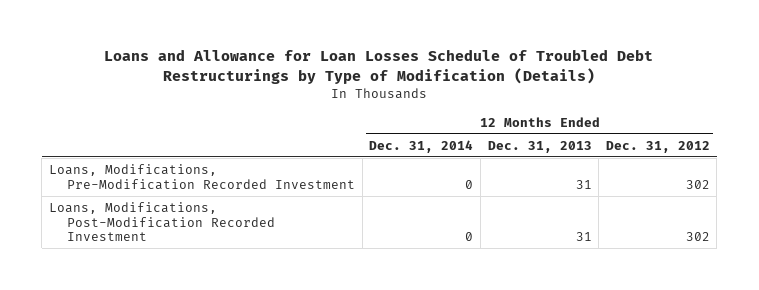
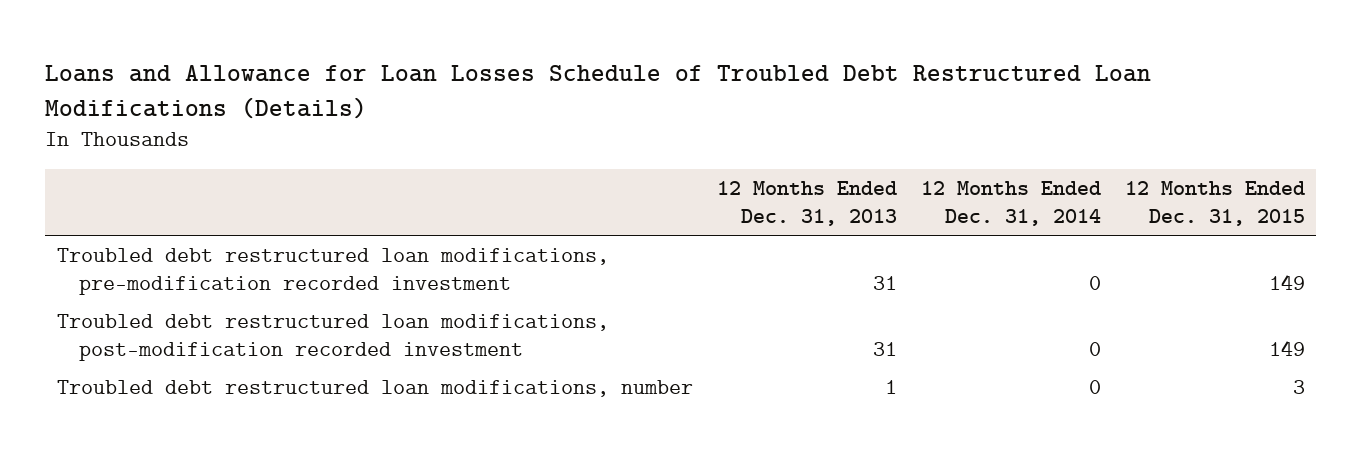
- Loans and Allowance for Loan Losses Schedule of Troubled Debt Restructurings by Type of Modification (Details)
+ Loans and Allowance for Loan Losses Schedule of Troubled Debt Restructured Loan Modifications (Details)
- | 12 Months Ended Dec. 31, 2014 | 12 Months Ended Dec. 31, 2013 | 12 Months Ended Dec. 31, 2012
+ | 12 Months Ended Dec. 31, 2013 | 12 Months Ended Dec. 31, 2014 | 12 Months Ended Dec. 31, 2015
- Loans, Modifications, Pre-Modification Recorded Investment | 0 | 31 | 302
- Loans, Modifications, Post-Modification Recorded Investment | 0 | 31 | 302
+ Troubled debt restructured loan modifications, pre-modification recorded investment | 31 | 0 | 149
+ Troubled debt restructured loan modifications, post-modification recorded investment | 31 | 0 | 149
+ Troubled debt restructured loan modifications, number | 1 | 0 | 3

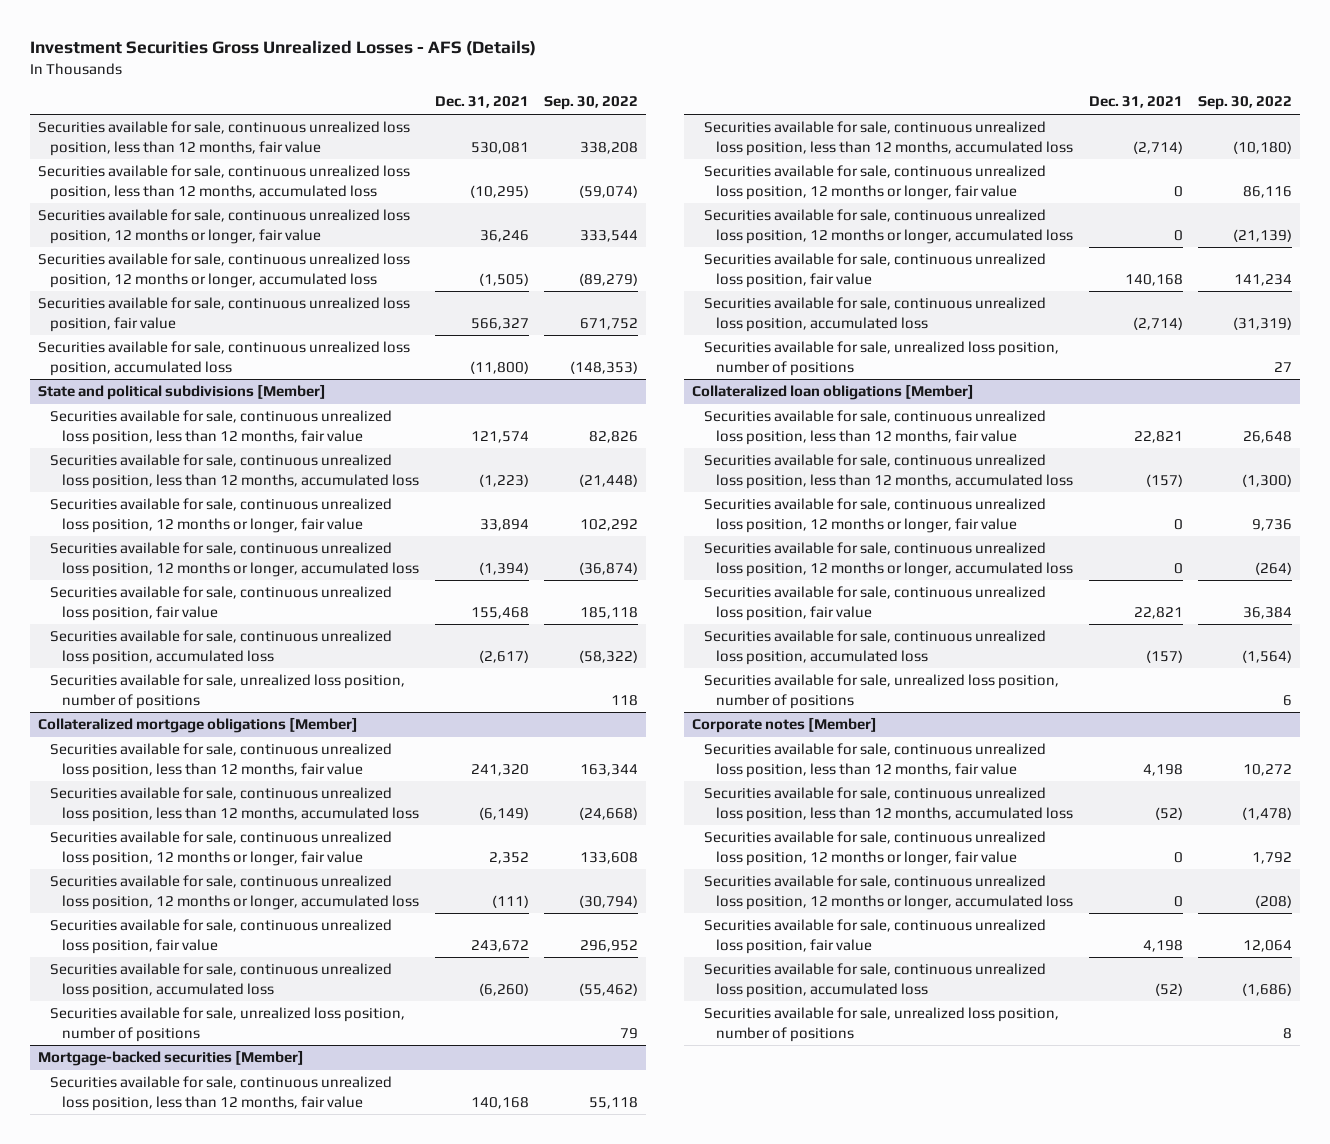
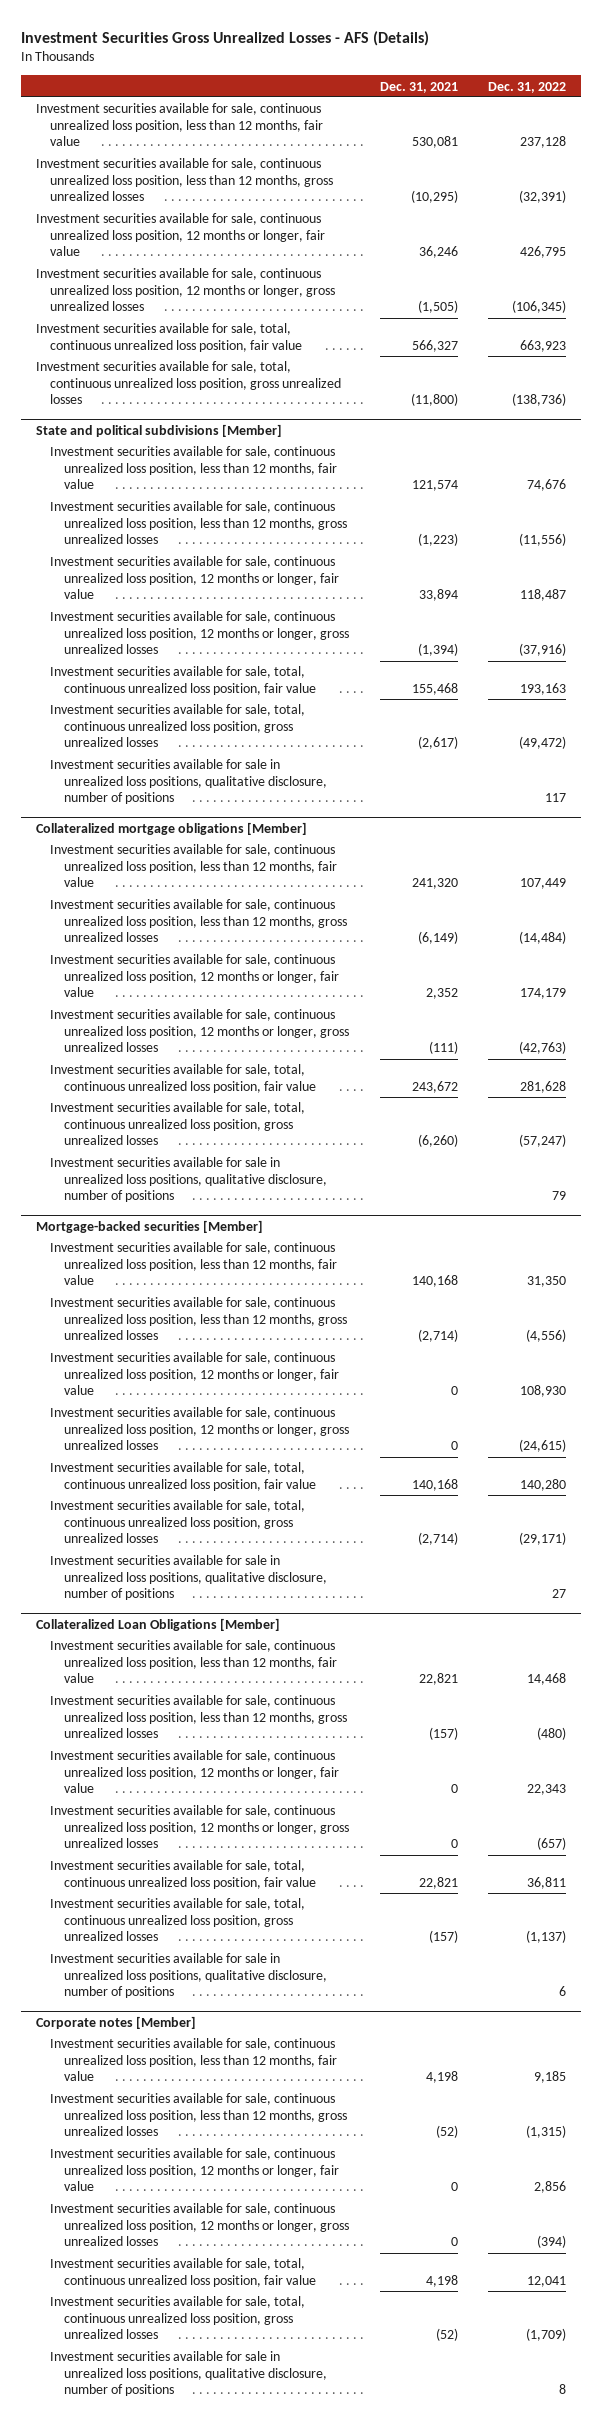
- | Dec. 31, 2021 | Sep. 30, 2022
+ | Dec. 31, 2021 | Dec. 31, 2022
- Securities available for sale, continuous unrealized loss position, less than 12 months, fair value | 530,081 | 338,208
- Securities available for sale, continuous unrealized loss position, less than 12 months, accumulated loss | (10,295) | (59,074)
- Securities available for sale, continuous unrealized loss position, 12 months or longer, fair value | 36,246 | 333,544
- Securities available for sale, continuous unrealized loss position, 12 months or longer, accumulated loss | (1,505) | (89,279)
- Securities available for sale, continuous unrealized loss position, fair value | 566,327 | 671,752
- Securities available for sale, continuous unrealized loss position, accumulated loss | (11,800) | (148,353)
+ Investment securities available for sale, continuous unrealized loss position, less than 12 months, fair value | 530,081 | 237,128
+ Investment securities available for sale, continuous unrealized loss position, less than 12 months, gross unrealized losses | (10,295) | (32,391)
+ Investment securities available for sale, continuous unrealized loss position, 12 months or longer, fair value | 36,246 | 426,795
+ Investment securities available for sale, continuous unrealized loss position, 12 months or longer, gross unrealized losses | (1,505) | (106,345)
+ Investment securities available for sale, total, continuous unrealized loss position, fair value | 566,327 | 663,923
+ Investment securities available for sale, total, continuous unrealized loss position, gross unrealized losses | (11,800) | (138,736)
@ State and political subdivisions [Member]
- Securities available for sale, continuous unrealized loss position, less than 12 months, fair value | 121,574 | 82,826
- Securities available for sale, continuous unrealized loss position, less than 12 months, accumulated loss | (1,223) | (21,448)
- Securities available for sale, continuous unrealized loss position, 12 months or longer, fair value | 33,894 | 102,292
- Securities available for sale, continuous unrealized loss position, 12 months or longer, accumulated loss | (1,394) | (36,874)
- Securities available for sale, continuous unrealized loss position, fair value | 155,468 | 185,118
- Securities available for sale, continuous unrealized loss position, accumulated loss | (2,617) | (58,322)
- Securities available for sale, unrealized loss position, number of positions | | 118
+ Investment securities available for sale, continuous unrealized loss position, less than 12 months, fair value | 121,574 | 74,676
+ Investment securities available for sale, continuous unrealized loss position, less than 12 months, gross unrealized losses | (1,223) | (11,556)
+ Investment securities available for sale, continuous unrealized loss position, 12 months or longer, fair value | 33,894 | 118,487
+ Investment securities available for sale, continuous unrealized loss position, 12 months or longer, gross unrealized losses | (1,394) | (37,916)
+ Investment securities available for sale, total, continuous unrealized loss position, fair value | 155,468 | 193,163
+ Investment securities available for sale, total, continuous unrealized loss position, gross unrealized losses | (2,617) | (49,472)
+ Investment securities available for sale in unrealized loss positions, qualitative disclosure, number of positions | | 117
@ Collateralized mortgage obligations [Member]
- Securities available for sale, continuous unrealized loss position, less than 12 months, fair value | 241,320 | 163,344
- Securities available for sale, continuous unrealized loss position, less than 12 months, accumulated loss | (6,149) | (24,668)
- Securities available for sale, continuous unrealized loss position, 12 months or longer, fair value | 2,352 | 133,608
- Securities available for sale, continuous unrealized loss position, 12 months or longer, accumulated loss | (111) | (30,794)
- Securities available for sale, continuous unrealized loss position, fair value | 243,672 | 296,952
- Securities available for sale, continuous unrealized loss position, accumulated loss | (6,260) | (55,462)
- Securities available for sale, unrealized loss position, number of positions | | 79
+ Investment securities available for sale, continuous unrealized loss position, less than 12 months, fair value | 241,320 | 107,449
+ Investment securities available for sale, continuous unrealized loss position, less than 12 months, gross unrealized losses | (6,149) | (14,484)
+ Investment securities available for sale, continuous unrealized loss position, 12 months or longer, fair value | 2,352 | 174,179
+ Investment securities available for sale, continuous unrealized loss position, 12 months or longer, gross unrealized losses | (111) | (42,763)
+ Investment securities available for sale, total, continuous unrealized loss position, fair value | 243,672 | 281,628
+ Investment securities available for sale, total, continuous unrealized loss position, gross unrealized losses | (6,260) | (57,247)
+ Investment securities available for sale in unrealized loss positions, qualitative disclosure, number of positions | | 79
@ Mortgage-backed securities [Member]
- Securities available for sale, continuous unrealized loss position, less than 12 months, fair value | 140,168 | 55,118
- Securities available for sale, continuous unrealized loss position, less than 12 months, accumulated loss | (2,714) | (10,180)
- Securities available for sale, continuous unrealized loss position, 12 months or longer, fair value | 0 | 86,116
- Securities available for sale, continuous unrealized loss position, 12 months or longer, accumulated loss | 0 | (21,139)
- Securities available for sale, continuous unrealized loss position, fair value | 140,168 | 141,234
- Securities available for sale, continuous unrealized loss position, accumulated loss | (2,714) | (31,319)
- Securities available for sale, unrealized loss position, number of positions | | 27
- Collateralized loan obligations [Member]
- Securities available for sale, continuous unrealized loss position, less than 12 months, fair value | 22,821 | 26,648
- Securities available for sale, continuous unrealized loss position, less than 12 months, accumulated loss | (157) | (1,300)
- Securities available for sale, continuous unrealized loss position, 12 months or longer, fair value | 0 | 9,736
- Securities available for sale, continuous unrealized loss position, 12 months or longer, accumulated loss | 0 | (264)
- Securities available for sale, continuous unrealized loss position, fair value | 22,821 | 36,384
- Securities available for sale, continuous unrealized loss position, accumulated loss | (157) | (1,564)
- Securities available for sale, unrealized loss position, number of positions | | 6
@ Mortgage-backed securities [Member]
+ Investment securities available for sale, continuous unrealized loss position, less than 12 months, fair value | 140,168 | 31,350
+ Investment securities available for sale, continuous unrealized loss position, less than 12 months, gross unrealized losses | (2,714) | (4,556)
+ Investment securities available for sale, continuous unrealized loss position, 12 months or longer, fair value | 0 | 108,930
+ Investment securities available for sale, continuous unrealized loss position, 12 months or longer, gross unrealized losses | 0 | (24,615)
+ Investment securities available for sale, total, continuous unrealized loss position, fair value | 140,168 | 140,280
+ Investment securities available for sale, total, continuous unrealized loss position, gross unrealized losses | (2,714) | (29,171)
+ Investment securities available for sale in unrealized loss positions, qualitative disclosure, number of positions | | 27
+ Collateralized Loan Obligations [Member]
+ Investment securities available for sale, continuous unrealized loss position, less than 12 months, fair value | 22,821 | 14,468
+ Investment securities available for sale, continuous unrealized loss position, less than 12 months, gross unrealized losses | (157) | (480)
+ Investment securities available for sale, continuous unrealized loss position, 12 months or longer, fair value | 0 | 22,343
+ Investment securities available for sale, continuous unrealized loss position, 12 months or longer, gross unrealized losses | 0 | (657)
+ Investment securities available for sale, total, continuous unrealized loss position, fair value | 22,821 | 36,811
+ Investment securities available for sale, total, continuous unrealized loss position, gross unrealized losses | (157) | (1,137)
+ Investment securities available for sale in unrealized loss positions, qualitative disclosure, number of positions | | 6
@ Corporate notes [Member]
- Securities available for sale, continuous unrealized loss position, less than 12 months, fair value | 4,198 | 10,272
- Securities available for sale, continuous unrealized loss position, less than 12 months, accumulated loss | (52) | (1,478)
- Securities available for sale, continuous unrealized loss position, 12 months or longer, fair value | 0 | 1,792
- Securities available for sale, continuous unrealized loss position, 12 months or longer, accumulated loss | 0 | (208)
- Securities available for sale, continuous unrealized loss position, fair value | 4,198 | 12,064
- Securities available for sale, continuous unrealized loss position, accumulated loss | (52) | (1,686)
- Securities available for sale, unrealized loss position, number of positions | | 8
+ Investment securities available for sale, continuous unrealized loss position, less than 12 months, fair value | 4,198 | 9,185
+ Investment securities available for sale, continuous unrealized loss position, less than 12 months, gross unrealized losses | (52) | (1,315)
+ Investment securities available for sale, continuous unrealized loss position, 12 months or longer, fair value | 0 | 2,856
+ Investment securities available for sale, continuous unrealized loss position, 12 months or longer, gross unrealized losses | 0 | (394)
+ Investment securities available for sale, total, continuous unrealized loss position, fair value | 4,198 | 12,041
+ Investment securities available for sale, total, continuous unrealized loss position, gross unrealized losses | (52) | (1,709)
+ Investment securities available for sale in unrealized loss positions, qualitative disclosure, number of positions | | 8

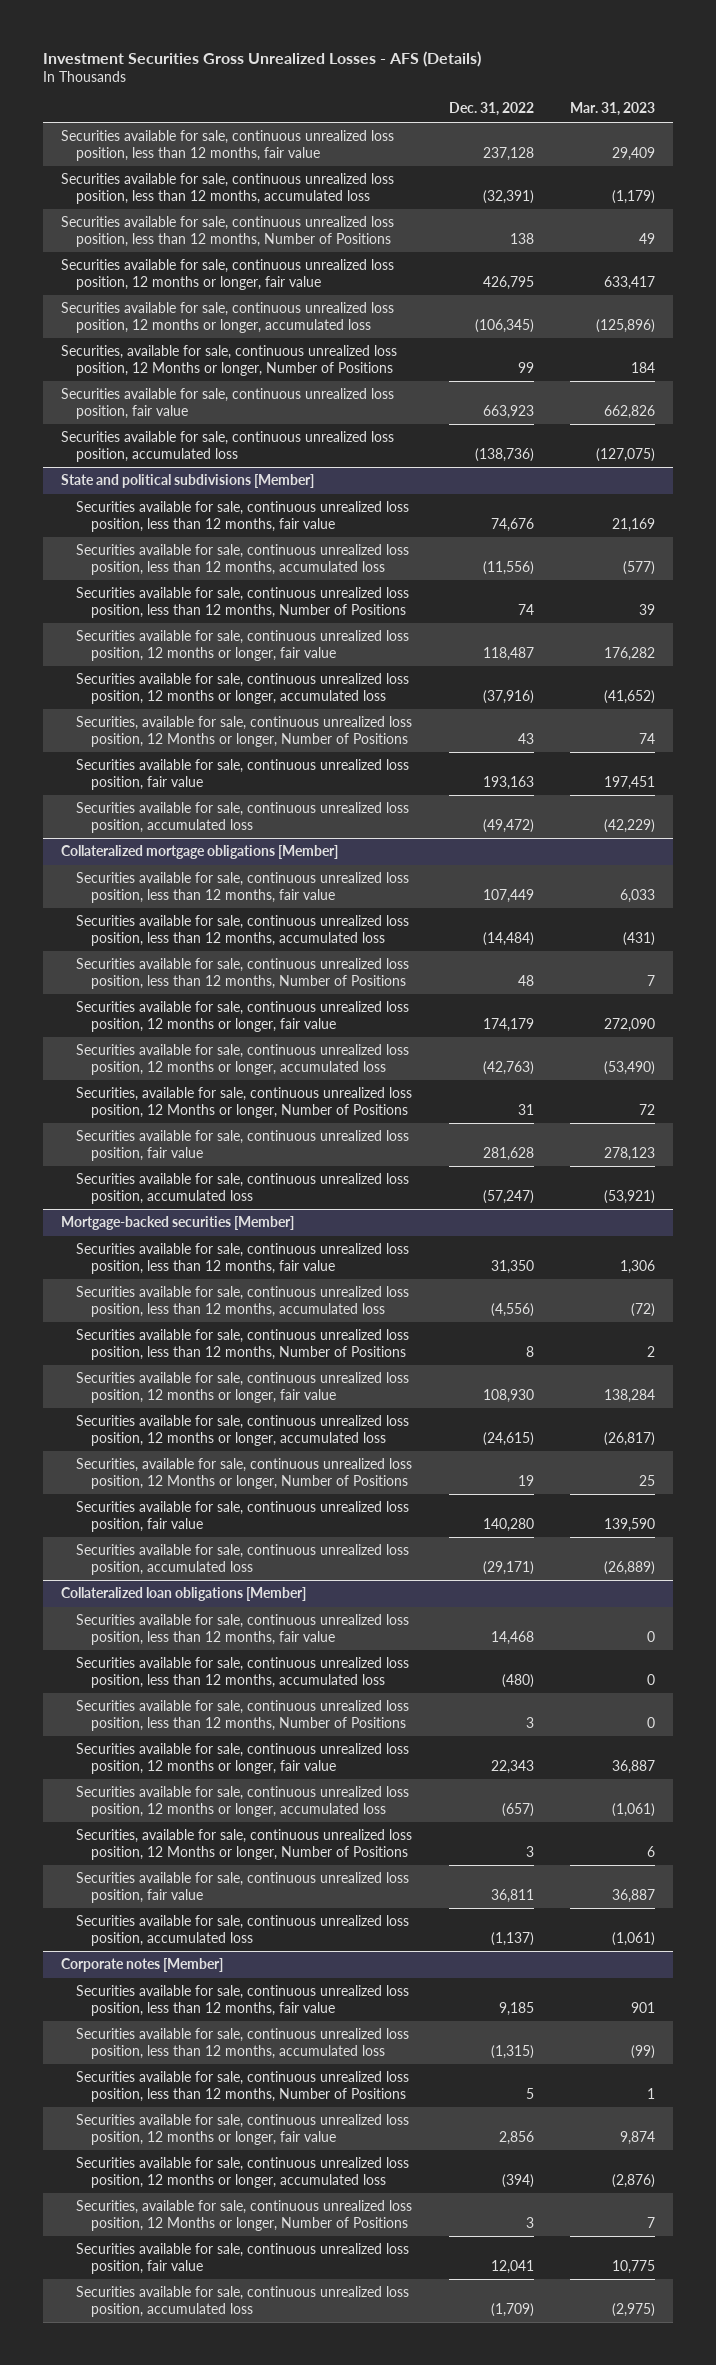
- | Dec. 31, 2021 | Dec. 31, 2022
+ | Dec. 31, 2022 | Mar. 31, 2023
- Investment securities available for sale, continuous unrealized loss position, less than 12 months, fair value | 530,081 | 237,128
- Investment securities available for sale, continuous unrealized loss position, less than 12 months, gross unrealized losses | (10,295) | (32,391)
- Investment securities available for sale, continuous unrealized loss position, 12 months or longer, fair value | 36,246 | 426,795
- Investment securities available for sale, continuous unrealized loss position, 12 months or longer, gross unrealized losses | (1,505) | (106,345)
- Investment securities available for sale, total, continuous unrealized loss position, fair value | 566,327 | 663,923
- Investment securities available for sale, total, continuous unrealized loss position, gross unrealized losses | (11,800) | (138,736)
+ Securities available for sale, continuous unrealized loss position, less than 12 months, fair value | 237,128 | 29,409
+ Securities available for sale, continuous unrealized loss position, less than 12 months, accumulated loss | (32,391) | (1,179)
+ Securities available for sale, continuous unrealized loss position, less than 12 months, Number of Positions | 138 | 49
+ Securities available for sale, continuous unrealized loss position, 12 months or longer, fair value | 426,795 | 633,417
+ Securities available for sale, continuous unrealized loss position, 12 months or longer, accumulated loss | (106,345) | (125,896)
+ Securities, available for sale, continuous unrealized loss position, 12 Months or longer, Number of Positions | 99 | 184
+ Securities available for sale, continuous unrealized loss position, fair value | 663,923 | 662,826
+ Securities available for sale, continuous unrealized loss position, accumulated loss | (138,736) | (127,075)
@ State and political subdivisions [Member]
- Investment securities available for sale, continuous unrealized loss position, less than 12 months, fair value | 121,574 | 74,676
- Investment securities available for sale, continuous unrealized loss position, less than 12 months, gross unrealized losses | (1,223) | (11,556)
- Investment securities available for sale, continuous unrealized loss position, 12 months or longer, fair value | 33,894 | 118,487
- Investment securities available for sale, continuous unrealized loss position, 12 months or longer, gross unrealized losses | (1,394) | (37,916)
- Investment securities available for sale, total, continuous unrealized loss position, fair value | 155,468 | 193,163
- Investment securities available for sale, total, continuous unrealized loss position, gross unrealized losses | (2,617) | (49,472)
- Investment securities available for sale in unrealized loss positions, qualitative disclosure, number of positions | | 117
+ Securities available for sale, continuous unrealized loss position, less than 12 months, fair value | 74,676 | 21,169
+ Securities available for sale, continuous unrealized loss position, less than 12 months, accumulated loss | (11,556) | (577)
+ Securities available for sale, continuous unrealized loss position, less than 12 months, Number of Positions | 74 | 39
+ Securities available for sale, continuous unrealized loss position, 12 months or longer, fair value | 118,487 | 176,282
+ Securities available for sale, continuous unrealized loss position, 12 months or longer, accumulated loss | (37,916) | (41,652)
+ Securities, available for sale, continuous unrealized loss position, 12 Months or longer, Number of Positions | 43 | 74
+ Securities available for sale, continuous unrealized loss position, fair value | 193,163 | 197,451
+ Securities available for sale, continuous unrealized loss position, accumulated loss | (49,472) | (42,229)
@ Collateralized mortgage obligations [Member]
- Investment securities available for sale, continuous unrealized loss position, less than 12 months, fair value | 241,320 | 107,449
- Investment securities available for sale, continuous unrealized loss position, less than 12 months, gross unrealized losses | (6,149) | (14,484)
- Investment securities available for sale, continuous unrealized loss position, 12 months or longer, fair value | 2,352 | 174,179
- Investment securities available for sale, continuous unrealized loss position, 12 months or longer, gross unrealized losses | (111) | (42,763)
- Investment securities available for sale, total, continuous unrealized loss position, fair value | 243,672 | 281,628
- Investment securities available for sale, total, continuous unrealized loss position, gross unrealized losses | (6,260) | (57,247)
- Investment securities available for sale in unrealized loss positions, qualitative disclosure, number of positions | | 79
+ Securities available for sale, continuous unrealized loss position, less than 12 months, fair value | 107,449 | 6,033
+ Securities available for sale, continuous unrealized loss position, less than 12 months, accumulated loss | (14,484) | (431)
+ Securities available for sale, continuous unrealized loss position, less than 12 months, Number of Positions | 48 | 7
+ Securities available for sale, continuous unrealized loss position, 12 months or longer, fair value | 174,179 | 272,090
+ Securities available for sale, continuous unrealized loss position, 12 months or longer, accumulated loss | (42,763) | (53,490)
+ Securities, available for sale, continuous unrealized loss position, 12 Months or longer, Number of Positions | 31 | 72
+ Securities available for sale, continuous unrealized loss position, fair value | 281,628 | 278,123
+ Securities available for sale, continuous unrealized loss position, accumulated loss | (57,247) | (53,921)
@ Mortgage-backed securities [Member]
- Investment securities available for sale, continuous unrealized loss position, less than 12 months, fair value | 140,168 | 31,350
- Investment securities available for sale, continuous unrealized loss position, less than 12 months, gross unrealized losses | (2,714) | (4,556)
- Investment securities available for sale, continuous unrealized loss position, 12 months or longer, fair value | 0 | 108,930
- Investment securities available for sale, continuous unrealized loss position, 12 months or longer, gross unrealized losses | 0 | (24,615)
- Investment securities available for sale, total, continuous unrealized loss position, fair value | 140,168 | 140,280
- Investment securities available for sale, total, continuous unrealized loss position, gross unrealized losses | (2,714) | (29,171)
- Investment securities available for sale in unrealized loss positions, qualitative disclosure, number of positions | | 27
- Collateralized Loan Obligations [Member]
- Investment securities available for sale, continuous unrealized loss position, less than 12 months, fair value | 22,821 | 14,468
- Investment securities available for sale, continuous unrealized loss position, less than 12 months, gross unrealized losses | (157) | (480)
- Investment securities available for sale, continuous unrealized loss position, 12 months or longer, fair value | 0 | 22,343
- Investment securities available for sale, continuous unrealized loss position, 12 months or longer, gross unrealized losses | 0 | (657)
- Investment securities available for sale, total, continuous unrealized loss position, fair value | 22,821 | 36,811
- Investment securities available for sale, total, continuous unrealized loss position, gross unrealized losses | (157) | (1,137)
- Investment securities available for sale in unrealized loss positions, qualitative disclosure, number of positions | | 6
@ Mortgage-backed securities [Member]
+ Securities available for sale, continuous unrealized loss position, less than 12 months, fair value | 31,350 | 1,306
+ Securities available for sale, continuous unrealized loss position, less than 12 months, accumulated loss | (4,556) | (72)
+ Securities available for sale, continuous unrealized loss position, less than 12 months, Number of Positions | 8 | 2
+ Securities available for sale, continuous unrealized loss position, 12 months or longer, fair value | 108,930 | 138,284
+ Securities available for sale, continuous unrealized loss position, 12 months or longer, accumulated loss | (24,615) | (26,817)
+ Securities, available for sale, continuous unrealized loss position, 12 Months or longer, Number of Positions | 19 | 25
+ Securities available for sale, continuous unrealized loss position, fair value | 140,280 | 139,590
+ Securities available for sale, continuous unrealized loss position, accumulated loss | (29,171) | (26,889)
+ Collateralized loan obligations [Member]
+ Securities available for sale, continuous unrealized loss position, less than 12 months, fair value | 14,468 | 0
+ Securities available for sale, continuous unrealized loss position, less than 12 months, accumulated loss | (480) | 0
+ Securities available for sale, continuous unrealized loss position, less than 12 months, Number of Positions | 3 | 0
+ Securities available for sale, continuous unrealized loss position, 12 months or longer, fair value | 22,343 | 36,887
+ Securities available for sale, continuous unrealized loss position, 12 months or longer, accumulated loss | (657) | (1,061)
+ Securities, available for sale, continuous unrealized loss position, 12 Months or longer, Number of Positions | 3 | 6
+ Securities available for sale, continuous unrealized loss position, fair value | 36,811 | 36,887
+ Securities available for sale, continuous unrealized loss position, accumulated loss | (1,137) | (1,061)
@ Corporate notes [Member]
- Investment securities available for sale, continuous unrealized loss position, less than 12 months, fair value | 4,198 | 9,185
- Investment securities available for sale, continuous unrealized loss position, less than 12 months, gross unrealized losses | (52) | (1,315)
- Investment securities available for sale, continuous unrealized loss position, 12 months or longer, fair value | 0 | 2,856
- Investment securities available for sale, continuous unrealized loss position, 12 months or longer, gross unrealized losses | 0 | (394)
- Investment securities available for sale, total, continuous unrealized loss position, fair value | 4,198 | 12,041
- Investment securities available for sale, total, continuous unrealized loss position, gross unrealized losses | (52) | (1,709)
- Investment securities available for sale in unrealized loss positions, qualitative disclosure, number of positions | | 8
+ Securities available for sale, continuous unrealized loss position, less than 12 months, fair value | 9,185 | 901
+ Securities available for sale, continuous unrealized loss position, less than 12 months, accumulated loss | (1,315) | (99)
+ Securities available for sale, continuous unrealized loss position, less than 12 months, Number of Positions | 5 | 1
+ Securities available for sale, continuous unrealized loss position, 12 months or longer, fair value | 2,856 | 9,874
+ Securities available for sale, continuous unrealized loss position, 12 months or longer, accumulated loss | (394) | (2,876)
+ Securities, available for sale, continuous unrealized loss position, 12 Months or longer, Number of Positions | 3 | 7
+ Securities available for sale, continuous unrealized loss position, fair value | 12,041 | 10,775
+ Securities available for sale, continuous unrealized loss position, accumulated loss | (1,709) | (2,975)

